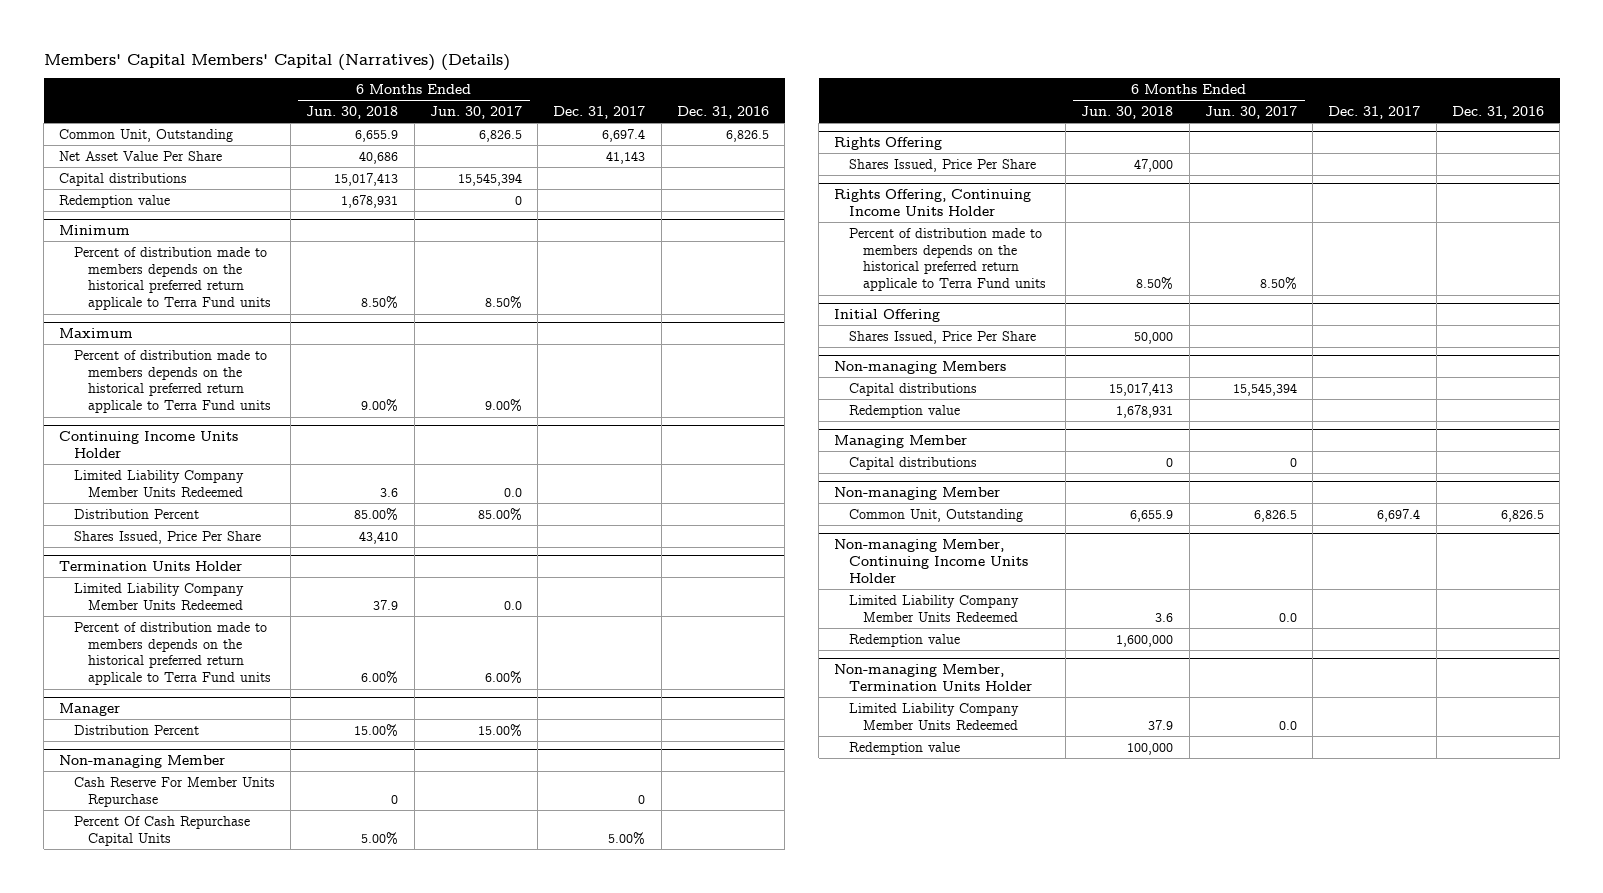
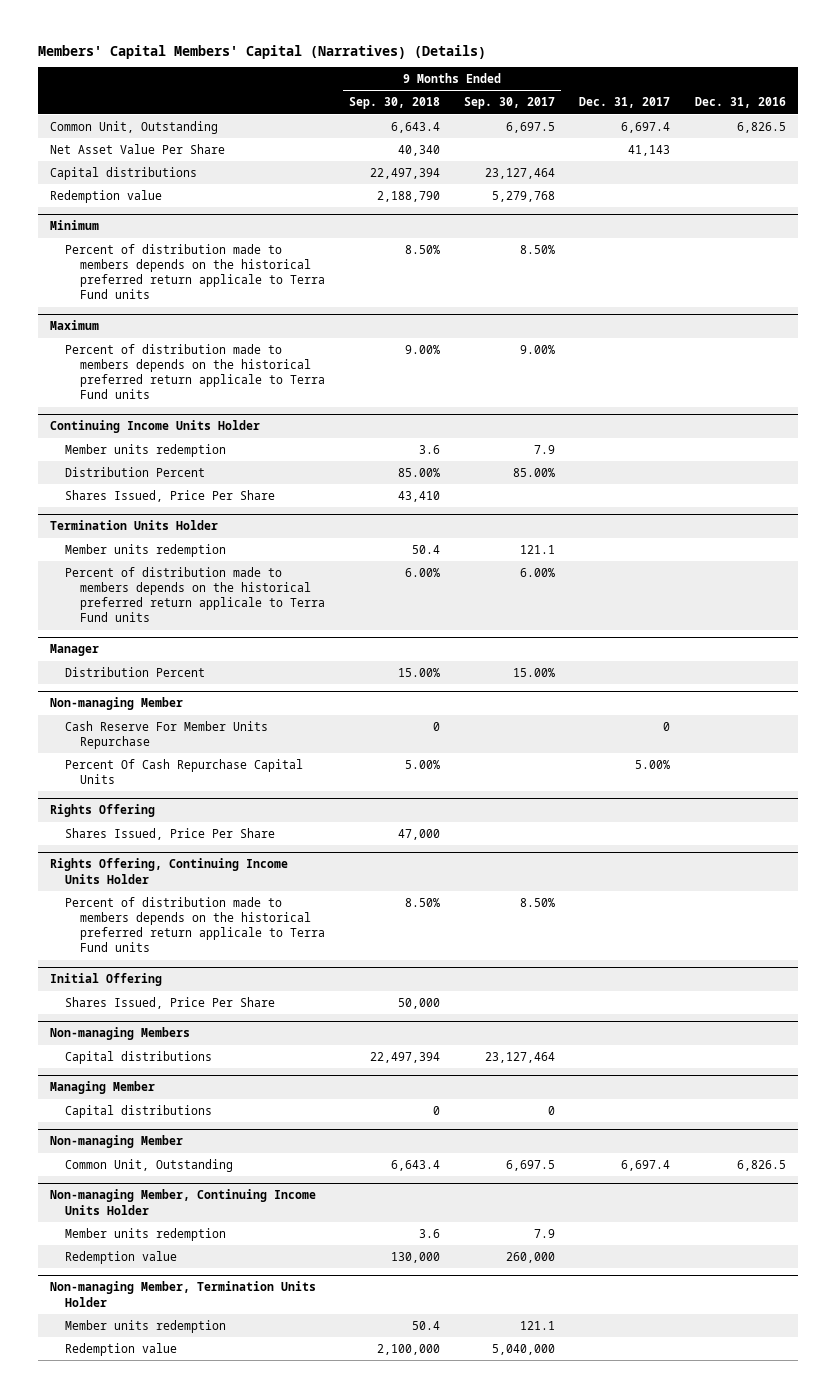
- | 6 Months Ended Jun. 30, 2018 | 6 Months Ended Jun. 30, 2017 | Dec. 31, 2017 | Dec. 31, 2016
+ | 9 Months Ended Sep. 30, 2018 | 9 Months Ended Sep. 30, 2017 | Dec. 31, 2017 | Dec. 31, 2016
@ Continuing Income Units Holder
- Limited Liability Company Member Units Redeemed | 3.6 | 0.0 | |
+ Member units redemption | 3.6 | 7.9 | |
@ Termination Units Holder
- Limited Liability Company Member Units Redeemed | 37.9 | 0.0 | |
+ Member units redemption | 50.4 | 121.1 | |
@ Non-managing Members
- Redemption value | 1,678,931 | | |
@ Non-managing Member, Continuing Income Units Holder
- Limited Liability Company Member Units Redeemed | 3.6 | 0.0 | |
+ Member units redemption | 3.6 | 7.9 | |
@ Non-managing Member, Termination Units Holder
- Limited Liability Company Member Units Redeemed | 37.9 | 0.0 | |
+ Member units redemption | 50.4 | 121.1 | |

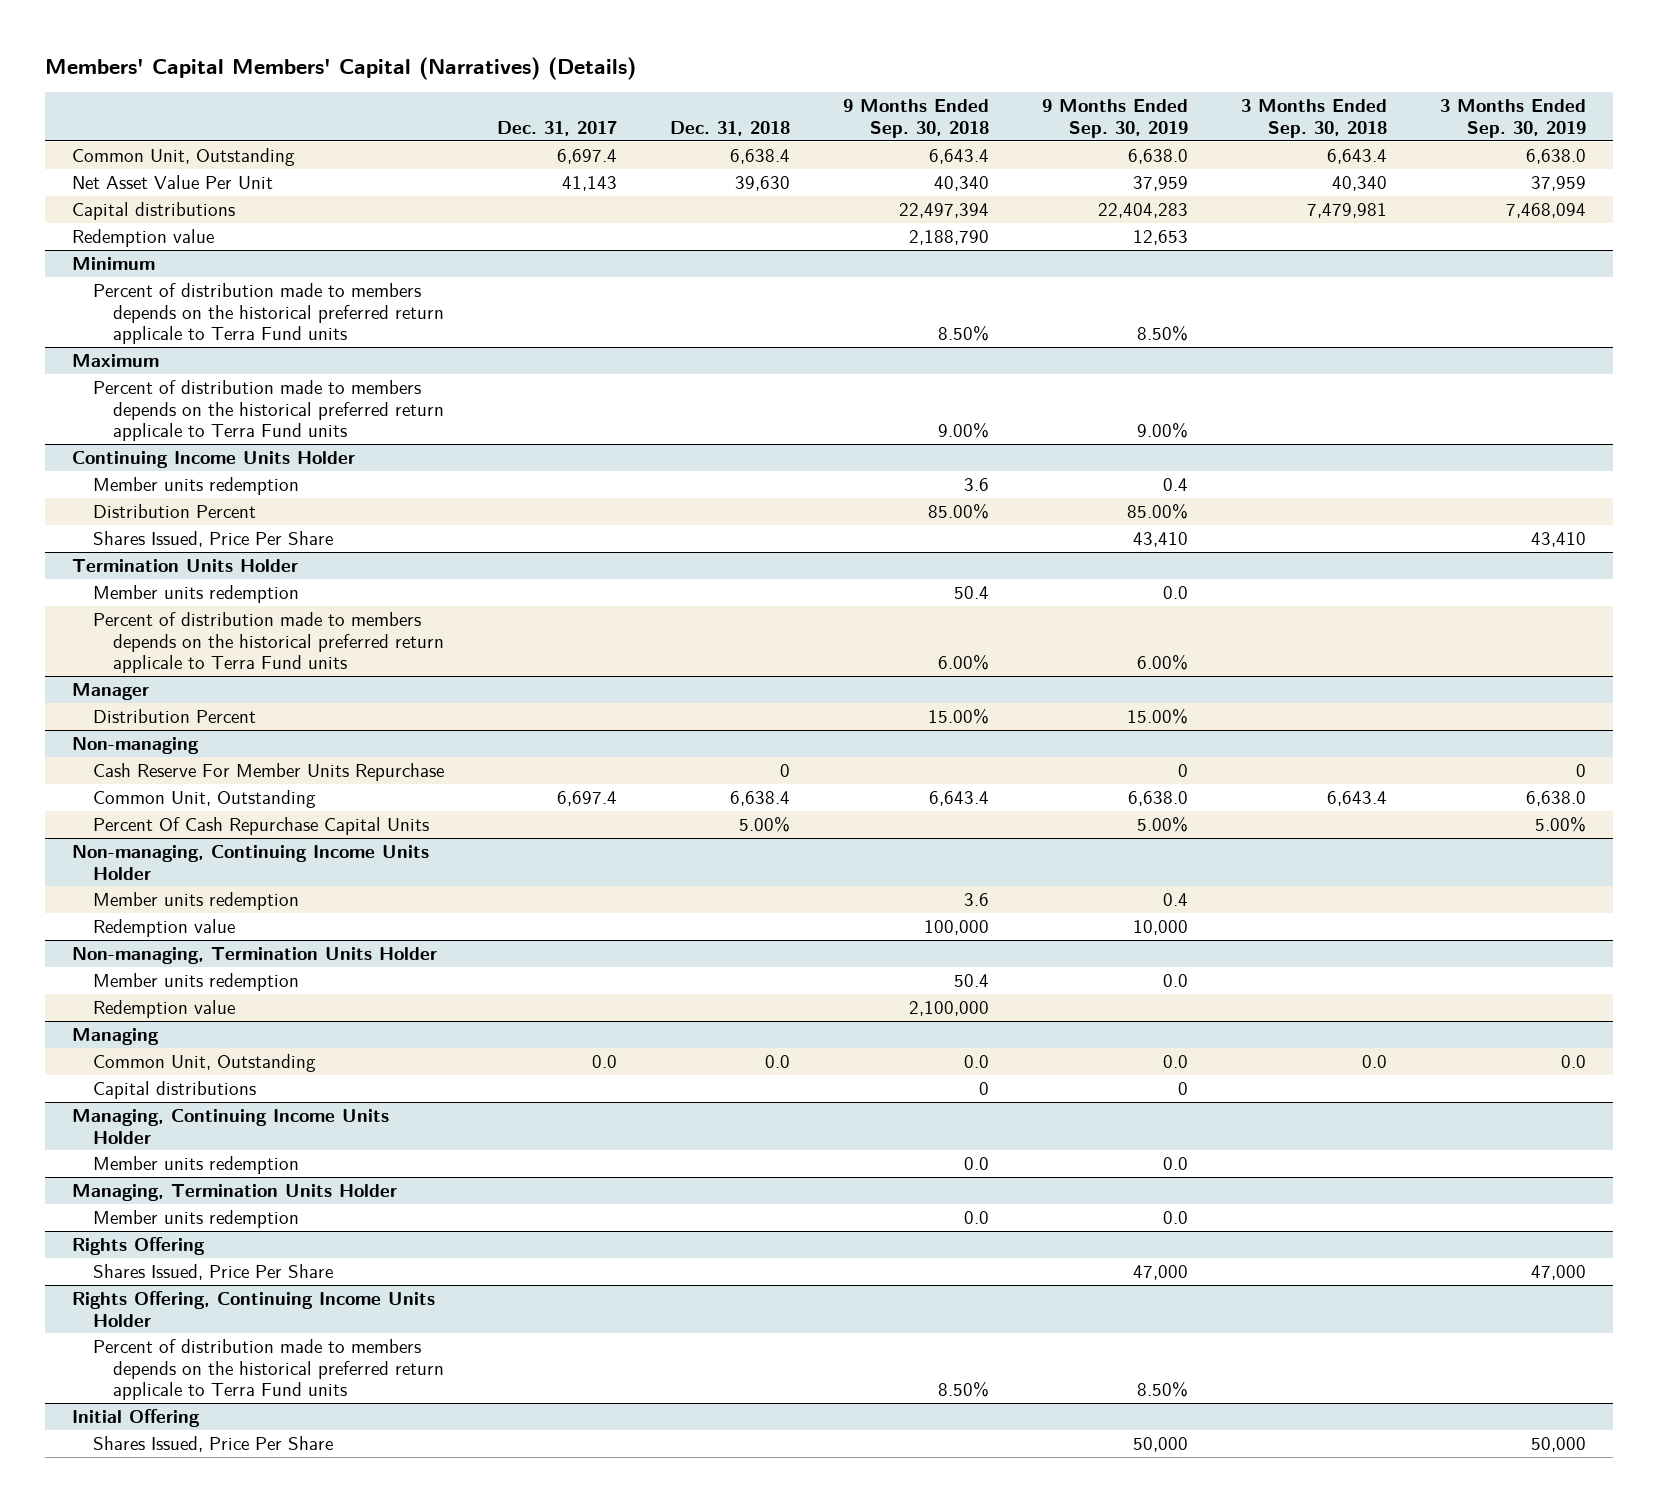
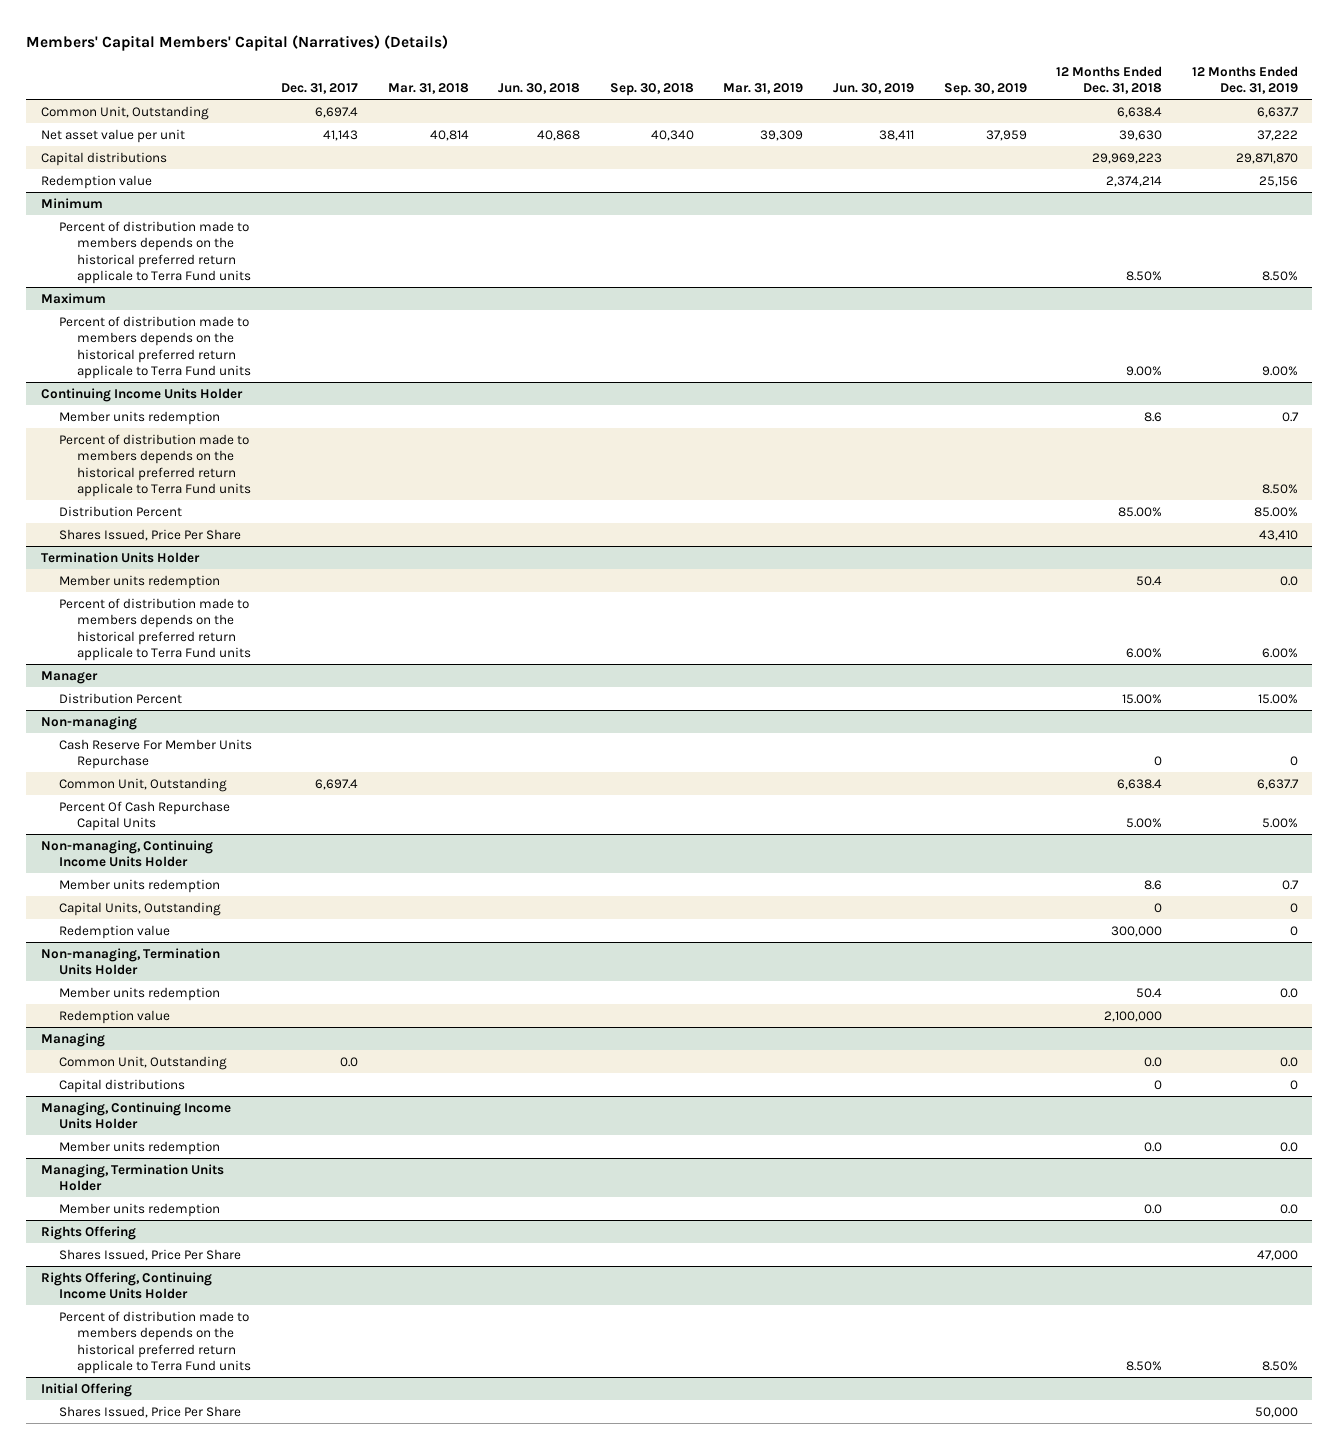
- | Dec. 31, 2017 | Dec. 31, 2018 | 9 Months Ended Sep. 30, 2018 | 9 Months Ended Sep. 30, 2019 | 3 Months Ended Sep. 30, 2018 | 3 Months Ended Sep. 30, 2019
+ | Dec. 31, 2017 | Mar. 31, 2018 | Jun. 30, 2018 | Sep. 30, 2018 | Mar. 31, 2019 | Jun. 30, 2019 | Sep. 30, 2019 | 12 Months Ended Dec. 31, 2018 | 12 Months Ended Dec. 31, 2019
- Net Asset Value Per Unit | 41,143 | 39,630 | 40,340 | 37,959 | 40,340 | 37,959
+ Net asset value per unit | 41,143 | 40,814 | 40,868 | 40,340 | 39,309 | 38,411 | 37,959 | 39,630 | 37,222
@ Continuing Income Units Holder
+ Percent of distribution made to members depends on the historical preferred return applicale to Terra Fund units | | | | | | | | | 8.50%
@ Non-managing, Continuing Income Units Holder
+ Capital Units, Outstanding | | | | | | | | 0 | 0

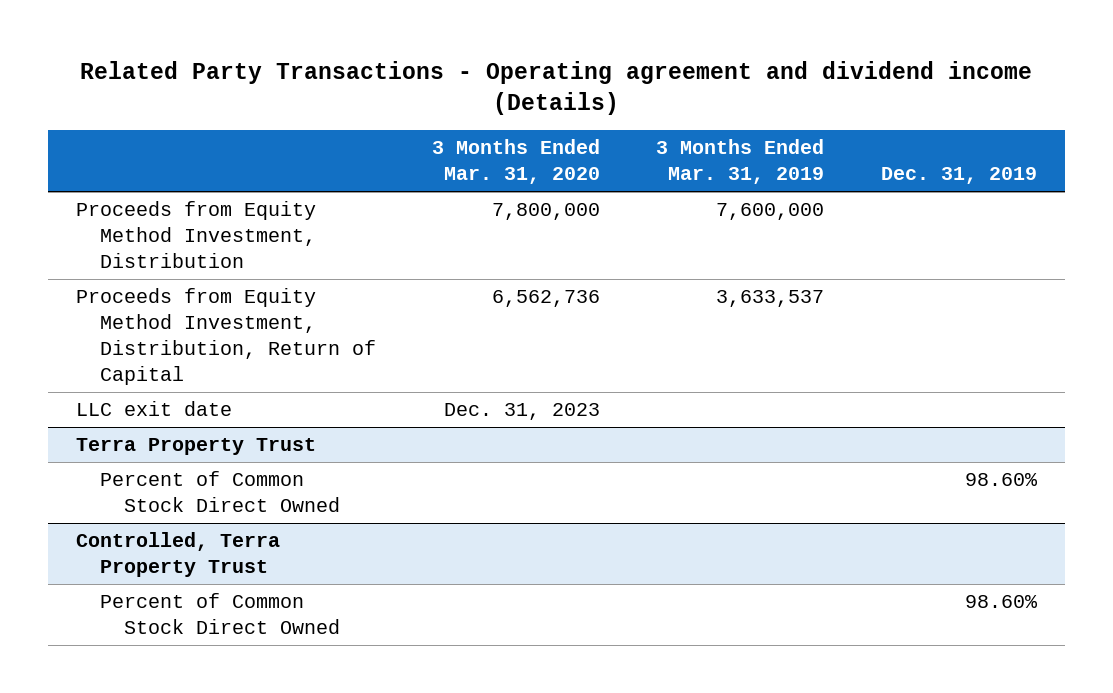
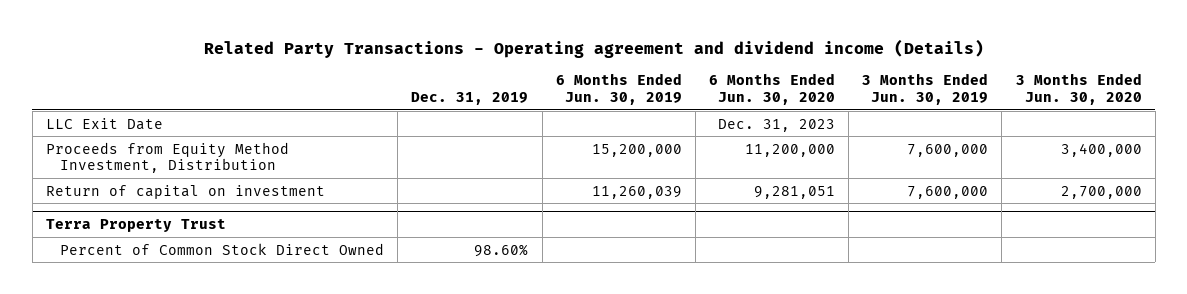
- | 3 Months Ended Mar. 31, 2020 | 3 Months Ended Mar. 31, 2019 | Dec. 31, 2019
+ | Dec. 31, 2019 | 6 Months Ended Jun. 30, 2019 | 6 Months Ended Jun. 30, 2020 | 3 Months Ended Jun. 30, 2019 | 3 Months Ended Jun. 30, 2020
+ LLC Exit Date | | | Dec. 31, 2023 | |
- Proceeds from Equity Method Investment, Distribution, Return of Capital | 6,562,736 | 3,633,537 |
- LLC exit date | Dec. 31, 2023 | |
+ Return of capital on investment | | 11,260,039 | 9,281,051 | 7,600,000 | 2,700,000
- Controlled, Terra Property Trust
- Percent of Common Stock Direct Owned | | | 98.60%

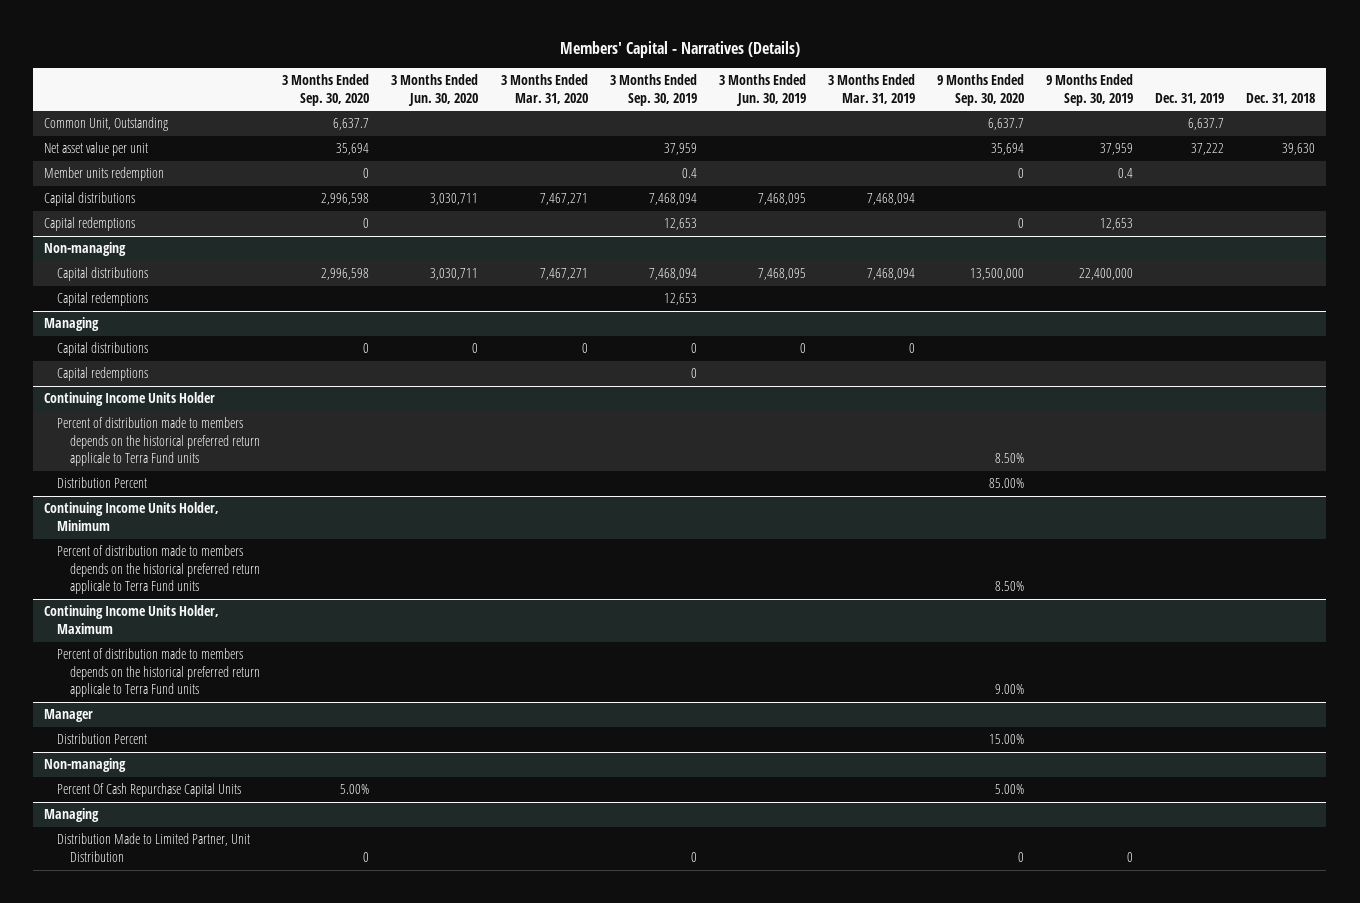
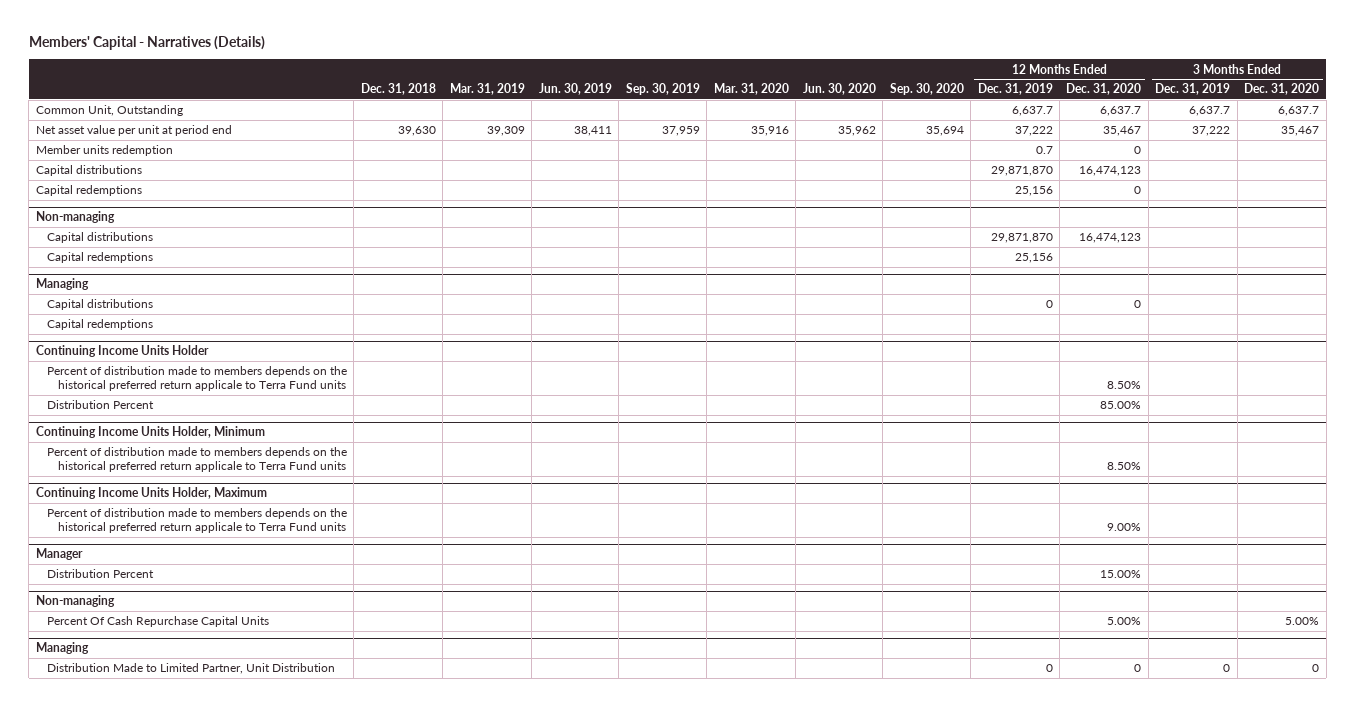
- | 3 Months Ended Sep. 30, 2020 | 3 Months Ended Jun. 30, 2020 | 3 Months Ended Mar. 31, 2020 | 3 Months Ended Sep. 30, 2019 | 3 Months Ended Jun. 30, 2019 | 3 Months Ended Mar. 31, 2019 | 9 Months Ended Sep. 30, 2020 | 9 Months Ended Sep. 30, 2019 | Dec. 31, 2019 | Dec. 31, 2018
+ | Dec. 31, 2018 | Mar. 31, 2019 | Jun. 30, 2019 | Sep. 30, 2019 | Mar. 31, 2020 | Jun. 30, 2020 | Sep. 30, 2020 | 12 Months Ended Dec. 31, 2019 | 12 Months Ended Dec. 31, 2020 | 3 Months Ended Dec. 31, 2019 | 3 Months Ended Dec. 31, 2020
- Net asset value per unit | 35,694 | | | 37,959 | | | 35,694 | 37,959 | 37,222 | 39,630
+ Net asset value per unit at period end | 39,630 | 39,309 | 38,411 | 37,959 | 35,916 | 35,962 | 35,694 | 37,222 | 35,467 | 37,222 | 35,467

